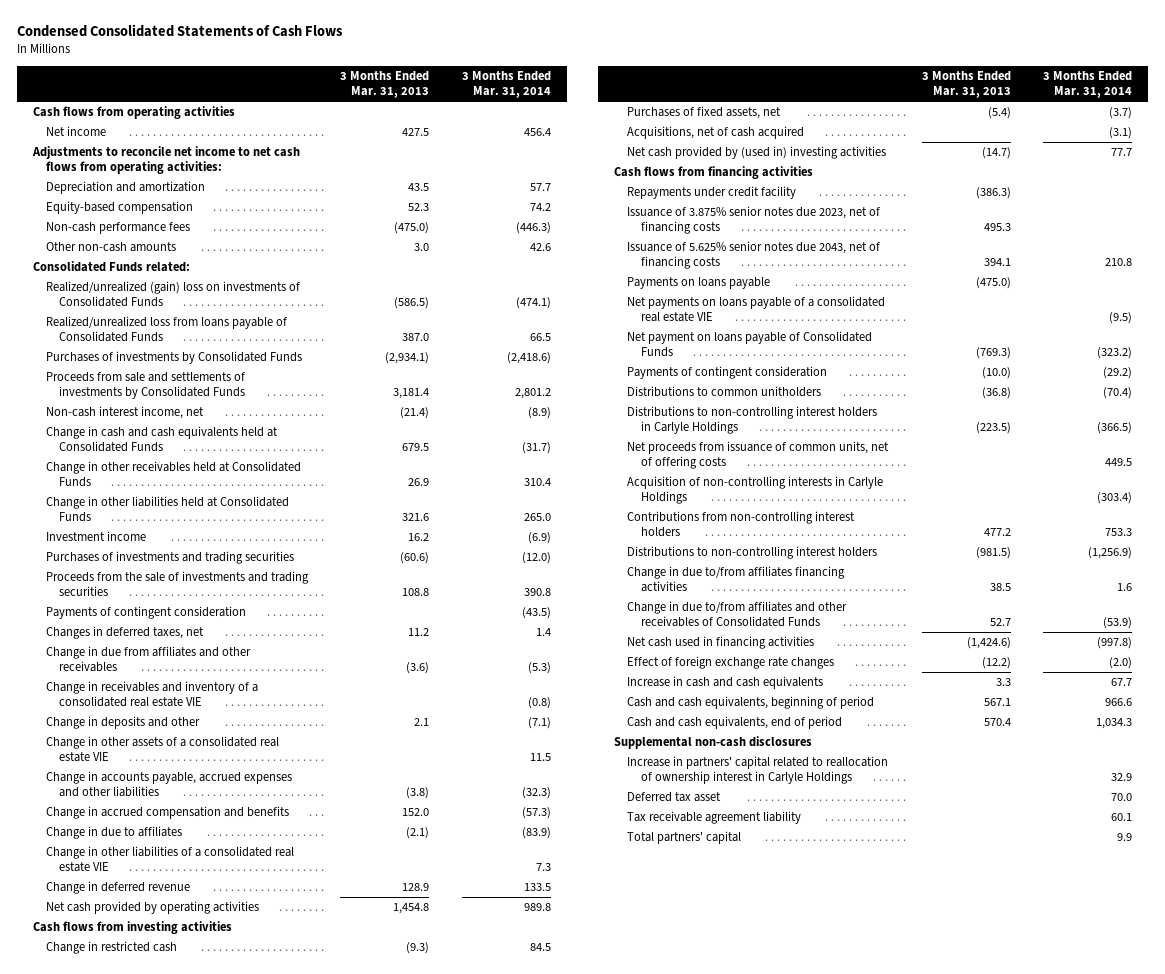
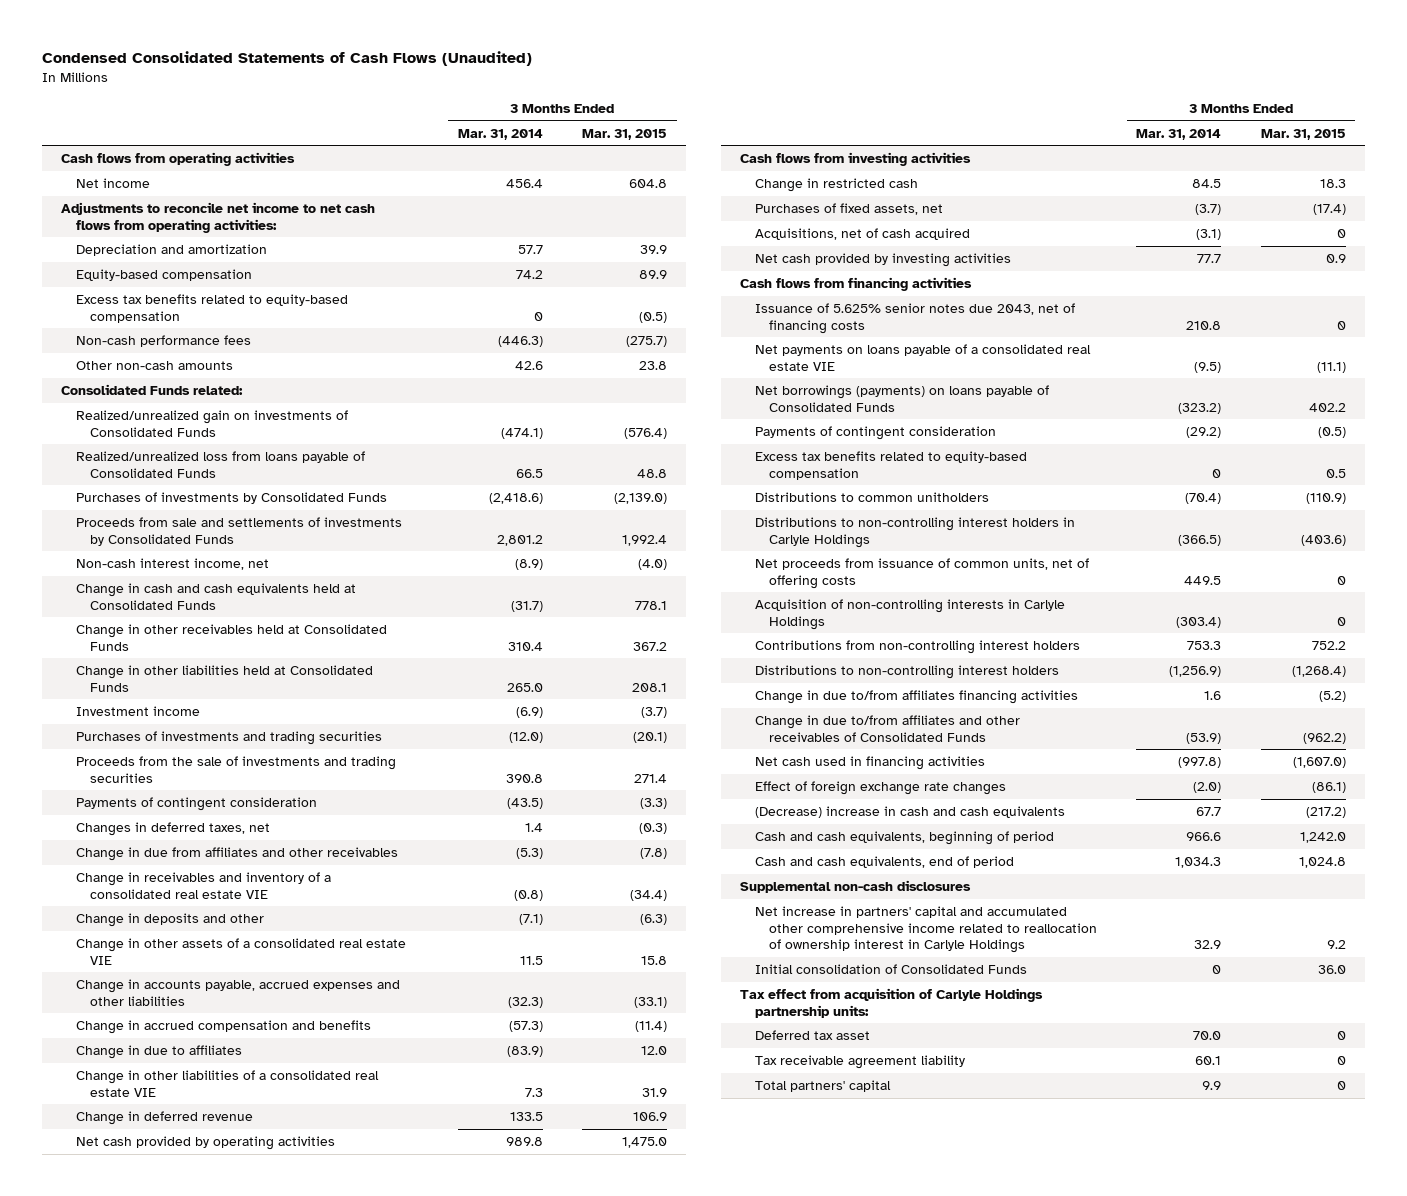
- Condensed Consolidated Statements of Cash Flows
+ Condensed Consolidated Statements of Cash Flows (Unaudited)
- | 3 Months Ended Mar. 31, 2013 | 3 Months Ended Mar. 31, 2014
+ | 3 Months Ended Mar. 31, 2014 | 3 Months Ended Mar. 31, 2015
+ Excess tax benefits related to equity-based compensation | 0 | (0.5)
- Realized/unrealized (gain) loss on investments of Consolidated Funds | (586.5) | (474.1)
+ Realized/unrealized gain on investments of Consolidated Funds | (474.1) | (576.4)
- Net cash provided by (used in) investing activities | (14.7) | 77.7
+ Net cash provided by investing activities | 77.7 | 0.9
- Repayments under credit facility | (386.3) |
- Issuance of 3.875% senior notes due 2023, net of financing costs | 495.3 |
- Payments on loans payable | (475.0) |
- Net payment on loans payable of Consolidated Funds | (769.3) | (323.2)
+ Net borrowings (payments) on loans payable of Consolidated Funds | (323.2) | 402.2
+ Excess tax benefits related to equity-based compensation | 0 | 0.5
- Increase in cash and cash equivalents | 3.3 | 67.7
+ (Decrease) increase in cash and cash equivalents | 67.7 | (217.2)
- Increase in partners' capital related to reallocation of ownership interest in Carlyle Holdings | | 32.9
+ Net increase in partners' capital and accumulated other comprehensive income related to reallocation of ownership interest in Carlyle Holdings | 32.9 | 9.2
+ Initial consolidation of Consolidated Funds | 0 | 36.0
+ Tax effect from acquisition of Carlyle Holdings partnership units:

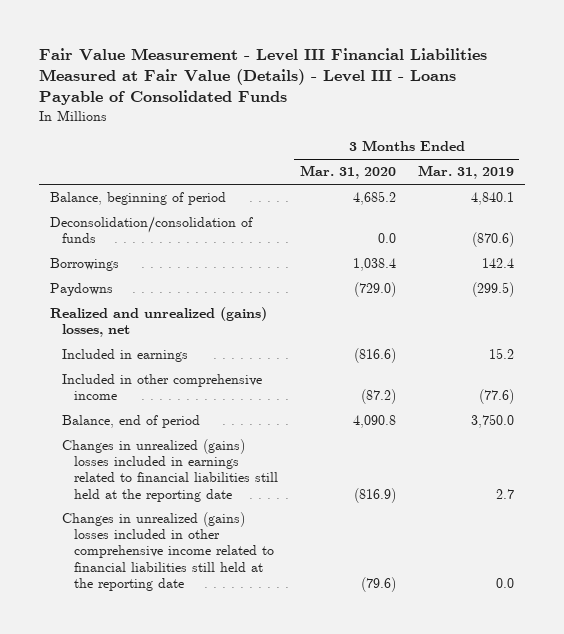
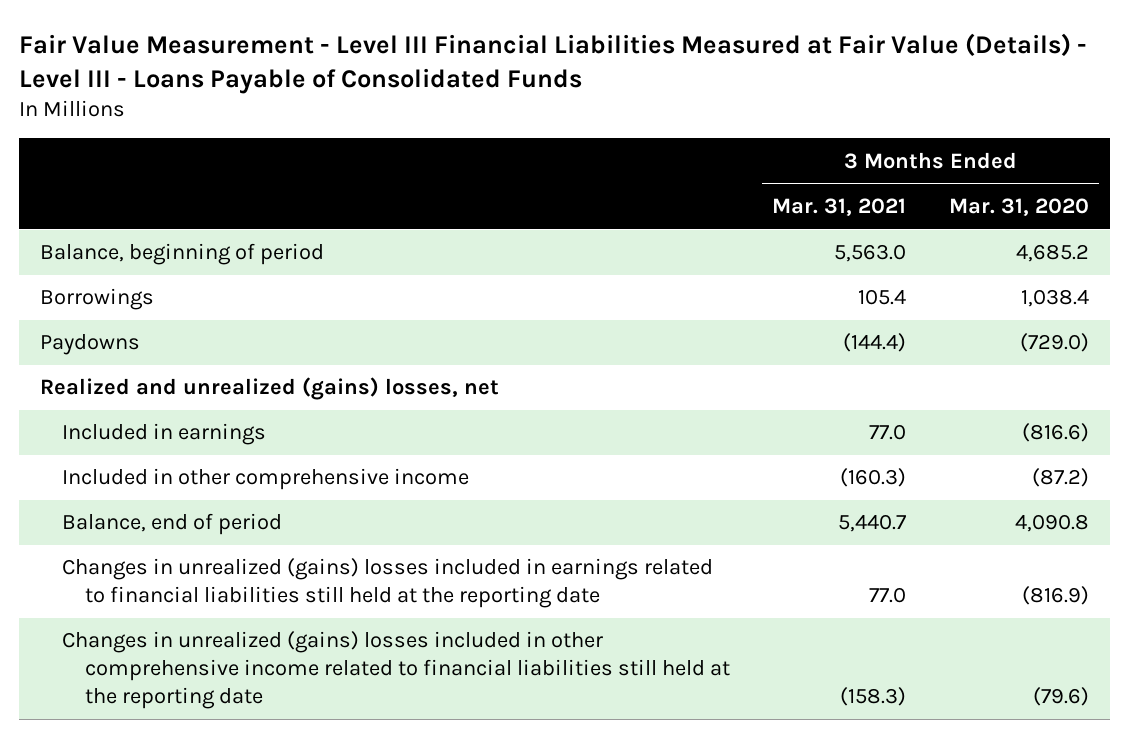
- | 3 Months Ended Mar. 31, 2020 | 3 Months Ended Mar. 31, 2019
+ | 3 Months Ended Mar. 31, 2021 | 3 Months Ended Mar. 31, 2020
- Deconsolidation/consolidation of funds | 0.0 | (870.6)

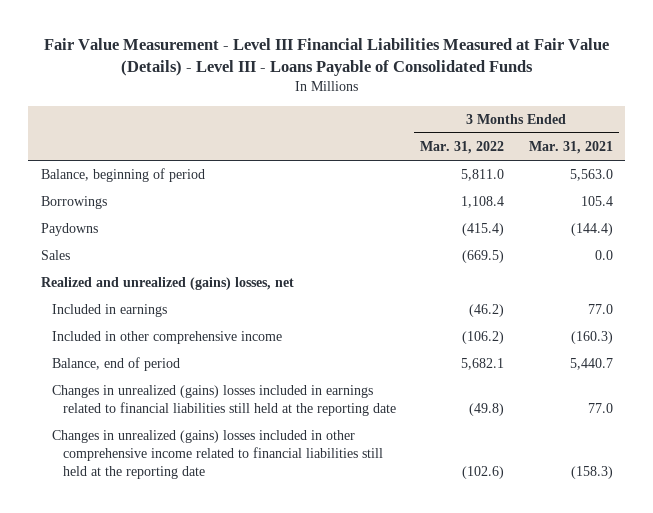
- | 3 Months Ended Mar. 31, 2021 | 3 Months Ended Mar. 31, 2020
+ | 3 Months Ended Mar. 31, 2022 | 3 Months Ended Mar. 31, 2021
+ Sales | (669.5) | 0.0

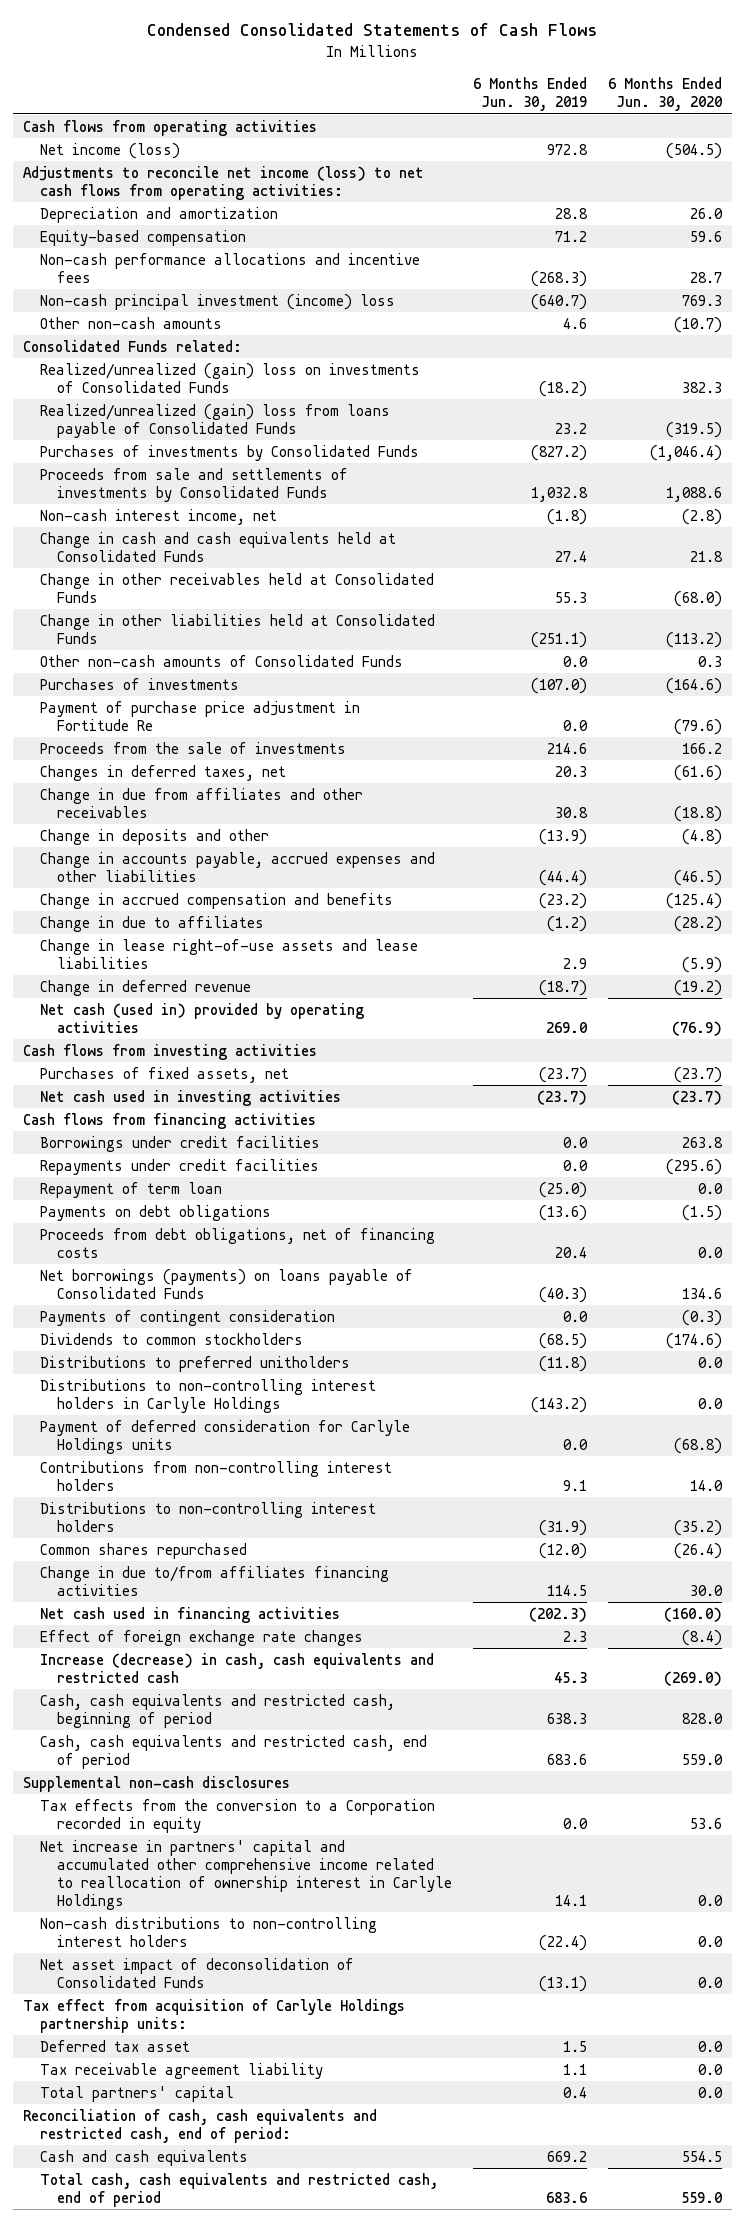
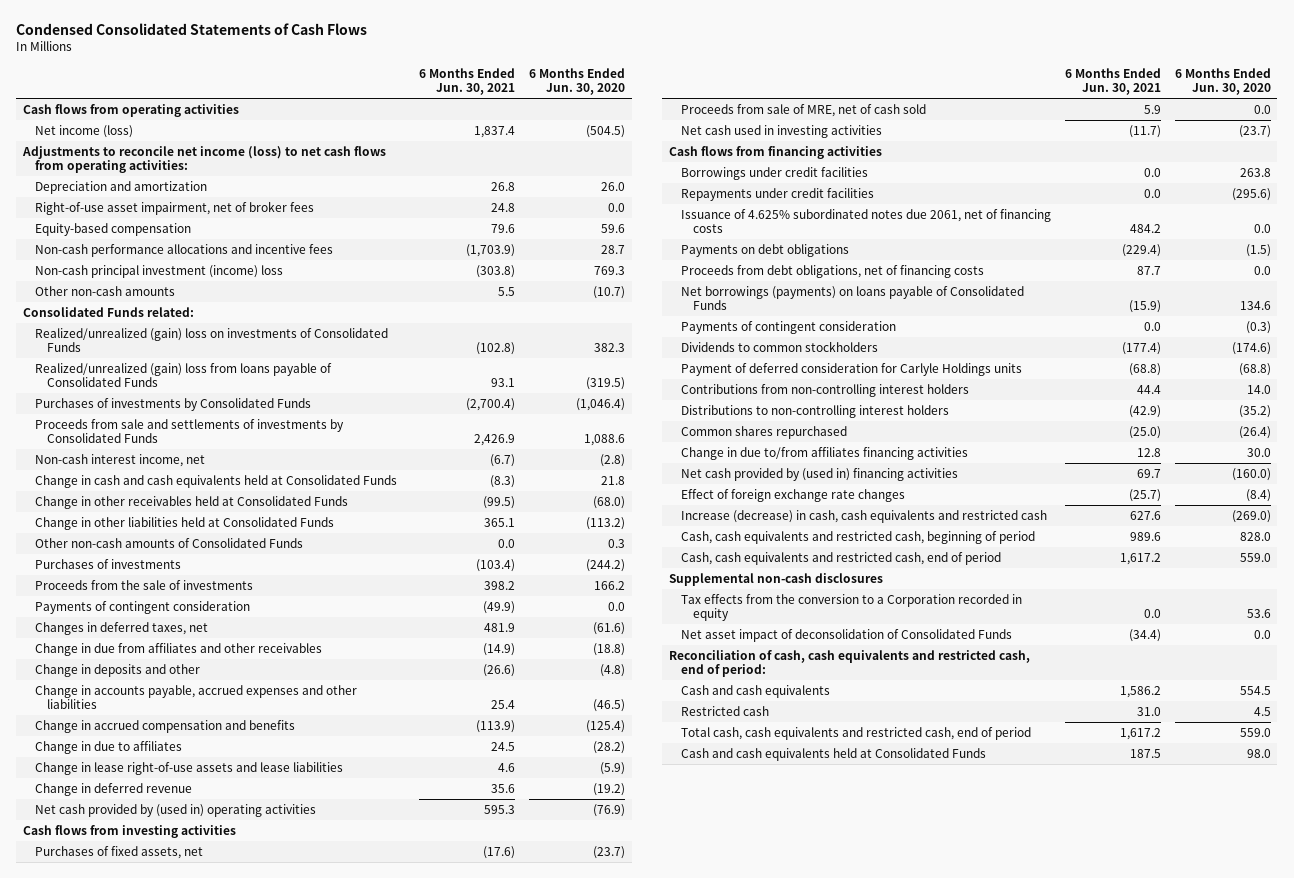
- | 6 Months Ended Jun. 30, 2019 | 6 Months Ended Jun. 30, 2020
+ | 6 Months Ended Jun. 30, 2021 | 6 Months Ended Jun. 30, 2020
+ Right-of-use asset impairment, net of broker fees | 24.8 | 0.0
- Purchases of investments | (107.0) | (164.6)
- Payment of purchase price adjustment in Fortitude Re | 0.0 | (79.6)
+ Purchases of investments | (103.4) | (244.2)
+ Payments of contingent consideration | (49.9) | 0.0
- Net cash (used in) provided by operating activities | 269.0 | (76.9)
+ Net cash provided by (used in) operating activities | 595.3 | (76.9)
+ Proceeds from sale of MRE, net of cash sold | 5.9 | 0.0
- Repayment of term loan | (25.0) | 0.0
+ Issuance of 4.625% subordinated notes due 2061, net of financing costs | 484.2 | 0.0
- Distributions to preferred unitholders | (11.8) | 0.0
- Distributions to non-controlling interest holders in Carlyle Holdings | (143.2) | 0.0
- Net cash used in financing activities | (202.3) | (160.0)
+ Net cash provided by (used in) financing activities | 69.7 | (160.0)
- Net increase in partners' capital and accumulated other comprehensive income related to reallocation of ownership interest in Carlyle Holdings | 14.1 | 0.0
- Non-cash distributions to non-controlling interest holders | (22.4) | 0.0
- Tax effect from acquisition of Carlyle Holdings partnership units:
- Deferred tax asset | 1.5 | 0.0
- Tax receivable agreement liability | 1.1 | 0.0
- Total partners' capital | 0.4 | 0.0
+ Restricted cash | 31.0 | 4.5
+ Cash and cash equivalents held at Consolidated Funds | 187.5 | 98.0

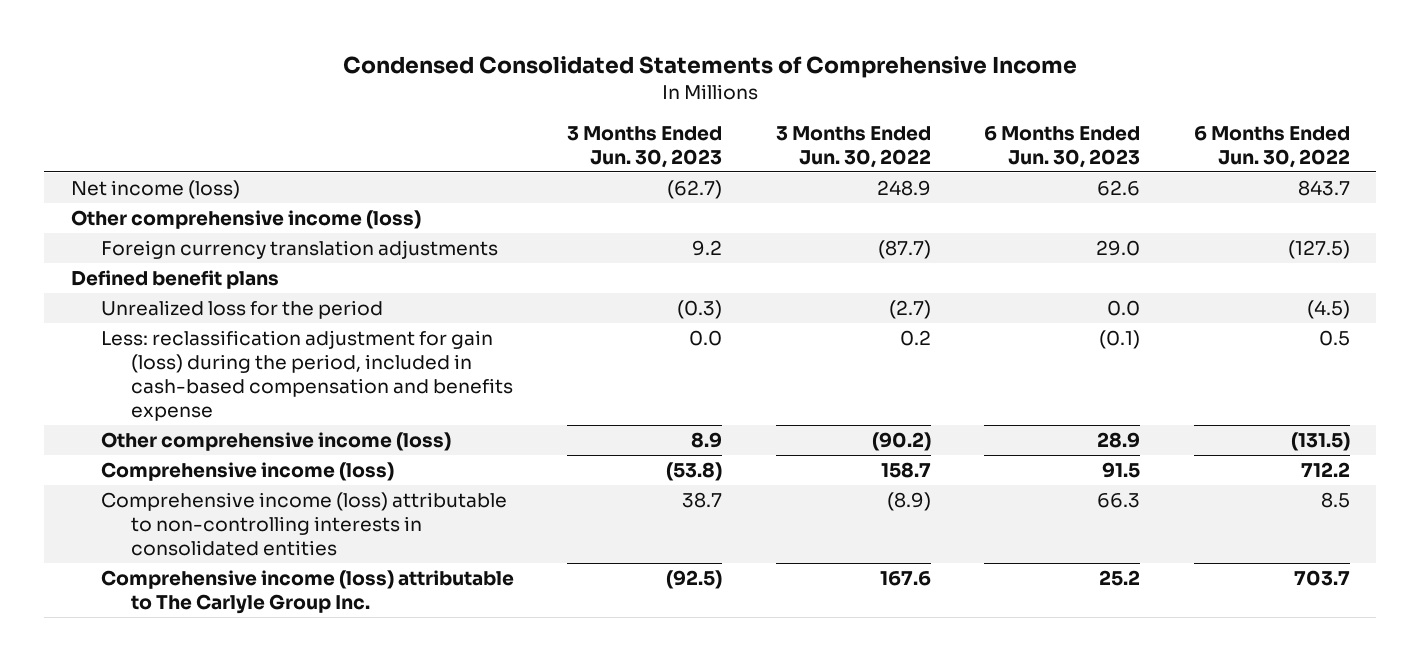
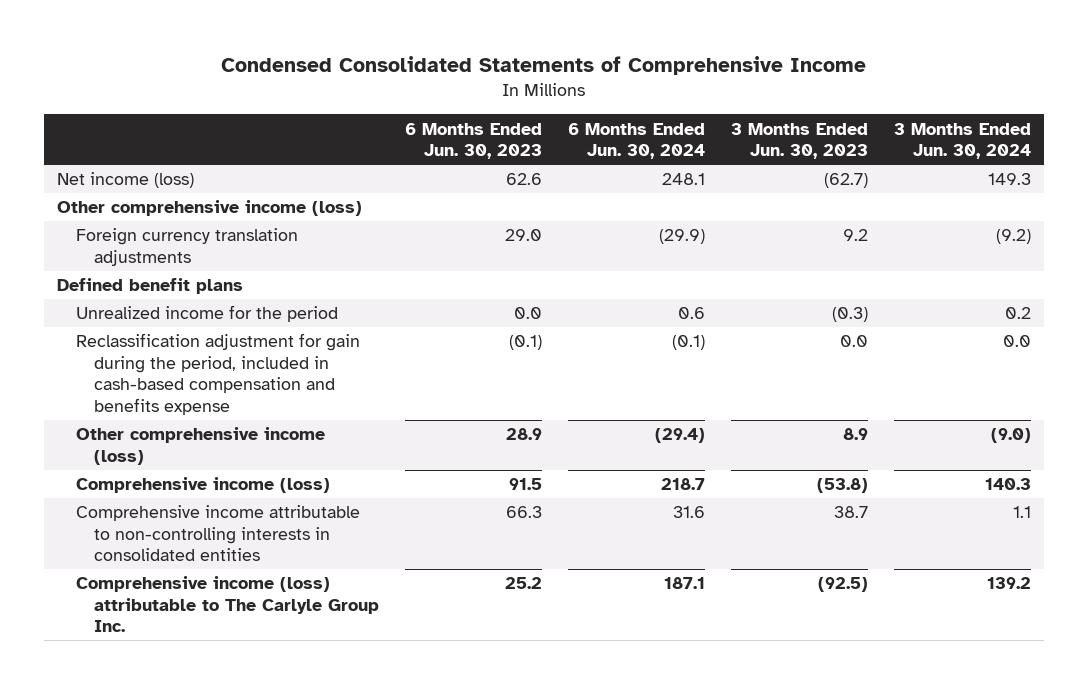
- | 3 Months Ended Jun. 30, 2023 | 3 Months Ended Jun. 30, 2022 | 6 Months Ended Jun. 30, 2023 | 6 Months Ended Jun. 30, 2022
+ | 6 Months Ended Jun. 30, 2023 | 6 Months Ended Jun. 30, 2024 | 3 Months Ended Jun. 30, 2023 | 3 Months Ended Jun. 30, 2024
- Unrealized loss for the period | (0.3) | (2.7) | 0.0 | (4.5)
- Less: reclassification adjustment for gain (loss) during the period, included in cash-based compensation and benefits expense | 0.0 | 0.2 | (0.1) | 0.5
+ Unrealized income for the period | 0.0 | 0.6 | (0.3) | 0.2
+ Reclassification adjustment for gain during the period, included in cash-based compensation and benefits expense | (0.1) | (0.1) | 0.0 | 0.0
- Comprehensive income (loss) attributable to non-controlling interests in consolidated entities | 38.7 | (8.9) | 66.3 | 8.5
+ Comprehensive income attributable to non-controlling interests in consolidated entities | 66.3 | 31.6 | 38.7 | 1.1

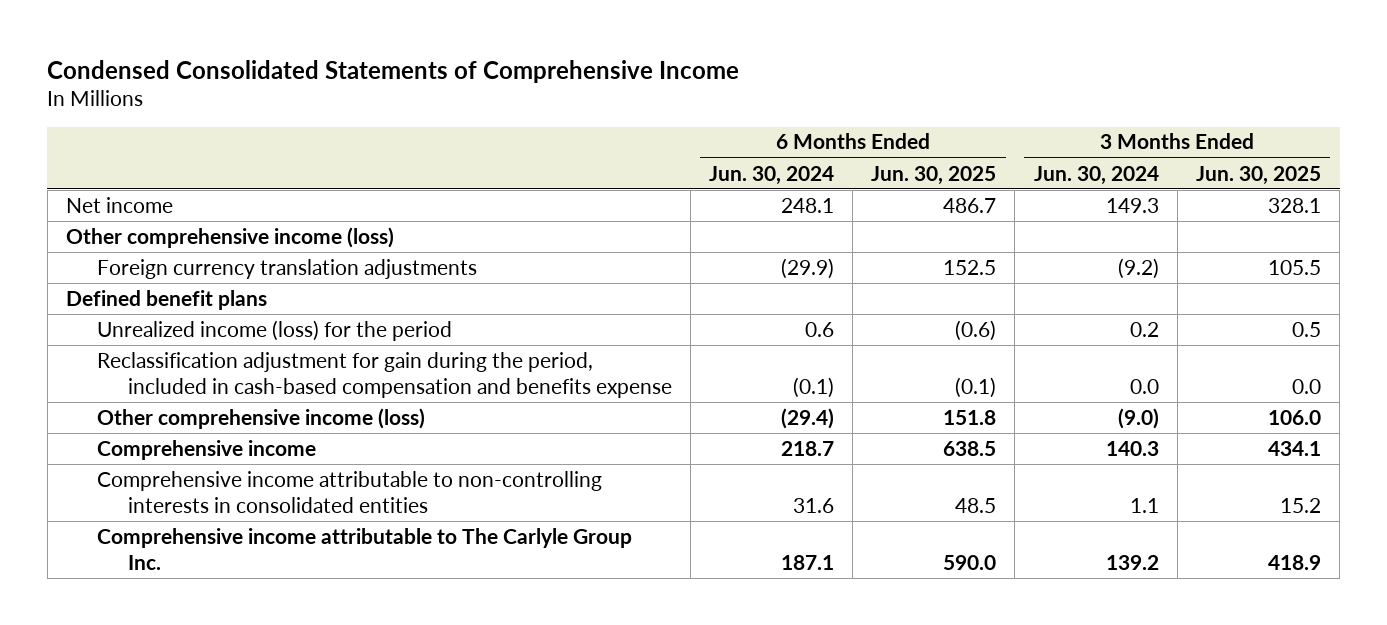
- | 6 Months Ended Jun. 30, 2023 | 6 Months Ended Jun. 30, 2024 | 3 Months Ended Jun. 30, 2023 | 3 Months Ended Jun. 30, 2024
+ | 6 Months Ended Jun. 30, 2024 | 6 Months Ended Jun. 30, 2025 | 3 Months Ended Jun. 30, 2024 | 3 Months Ended Jun. 30, 2025
- Net income (loss) | 62.6 | 248.1 | (62.7) | 149.3
+ Net income | 248.1 | 486.7 | 149.3 | 328.1
- Unrealized income for the period | 0.0 | 0.6 | (0.3) | 0.2
+ Unrealized income (loss) for the period | 0.6 | (0.6) | 0.2 | 0.5
- Comprehensive income (loss) | 91.5 | 218.7 | (53.8) | 140.3
+ Comprehensive income | 218.7 | 638.5 | 140.3 | 434.1
- Comprehensive income (loss) attributable to The Carlyle Group Inc. | 25.2 | 187.1 | (92.5) | 139.2
+ Comprehensive income attributable to The Carlyle Group Inc. | 187.1 | 590.0 | 139.2 | 418.9

